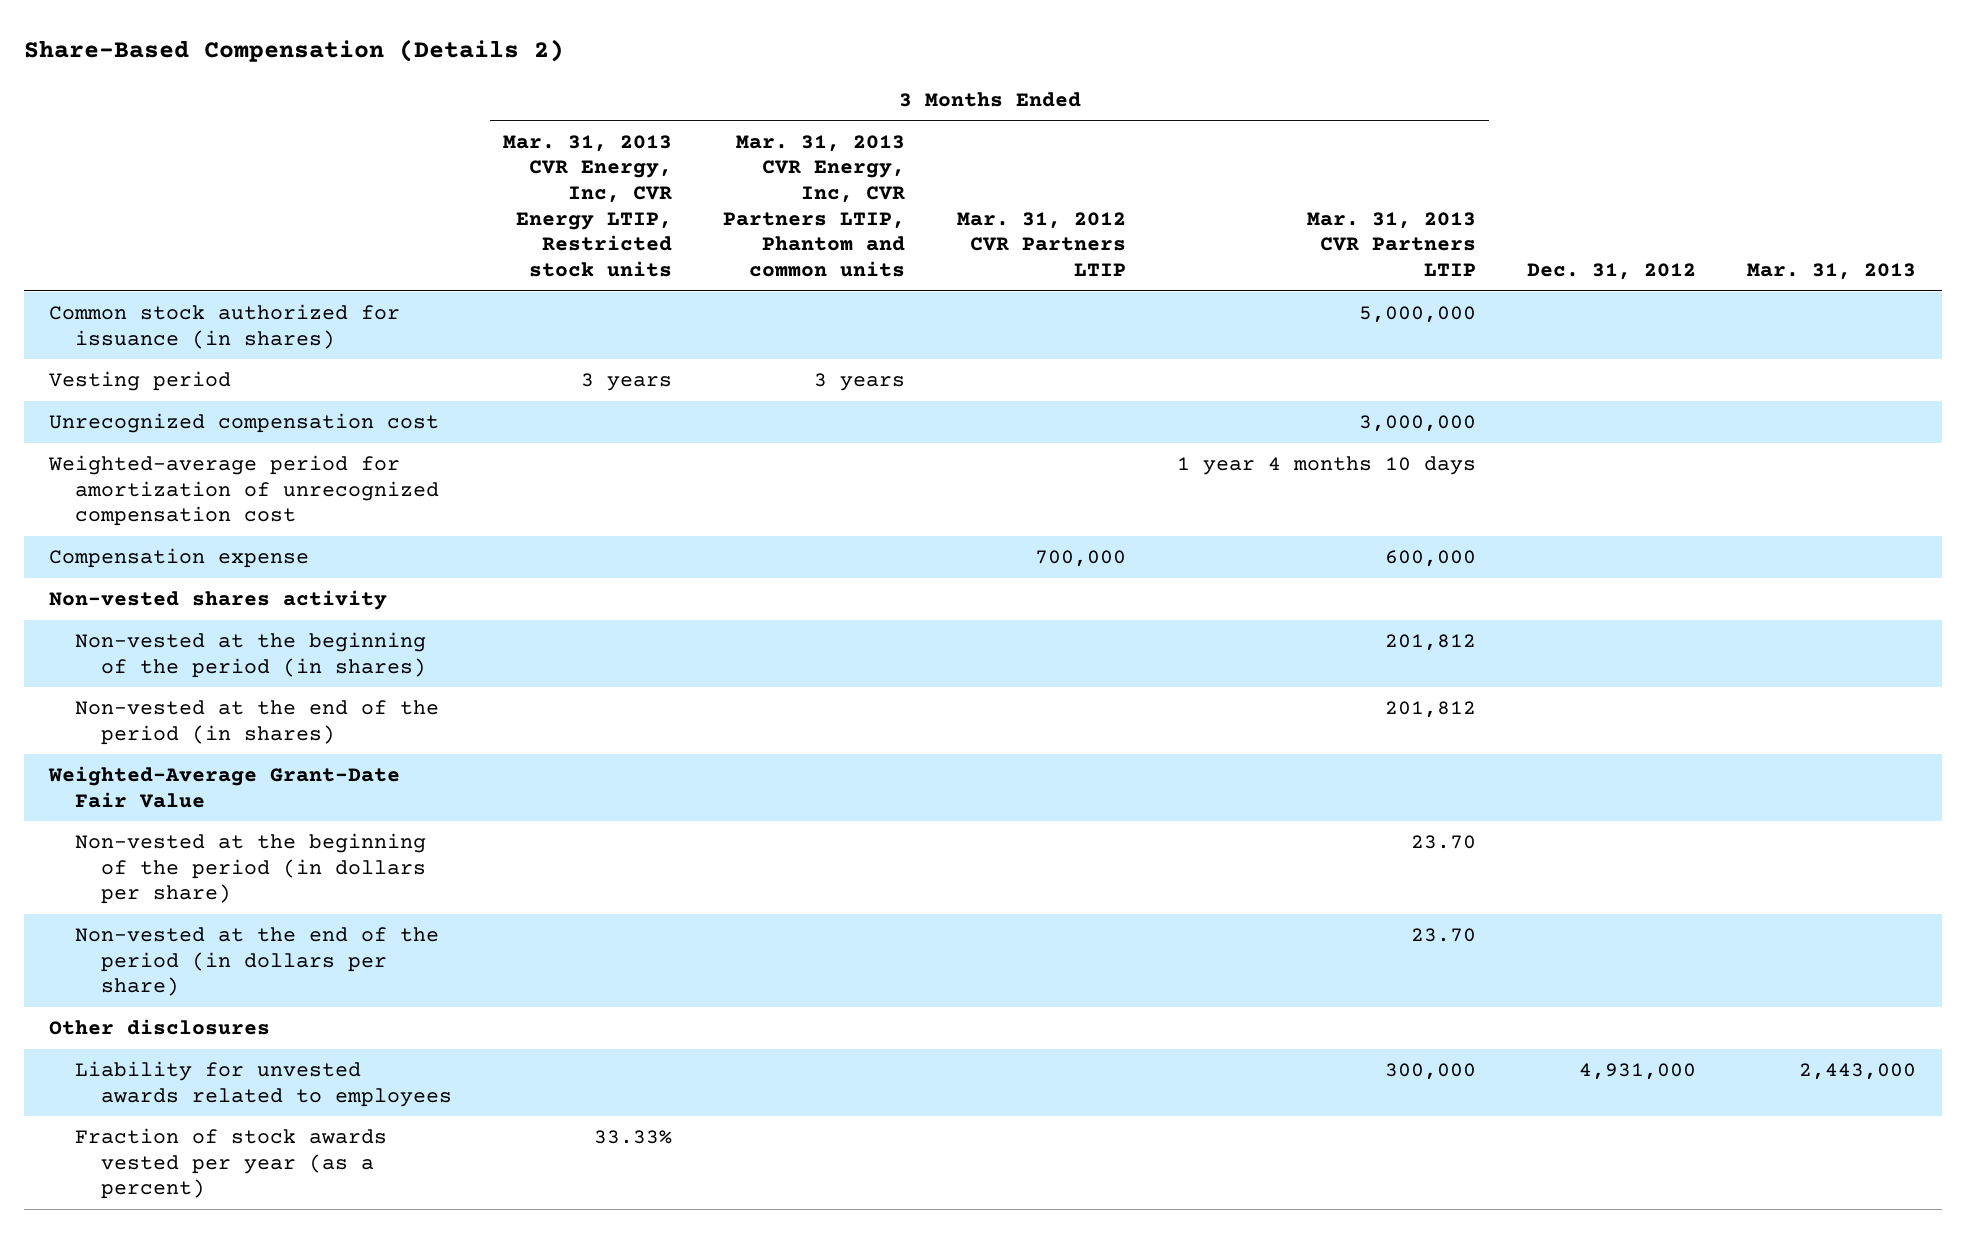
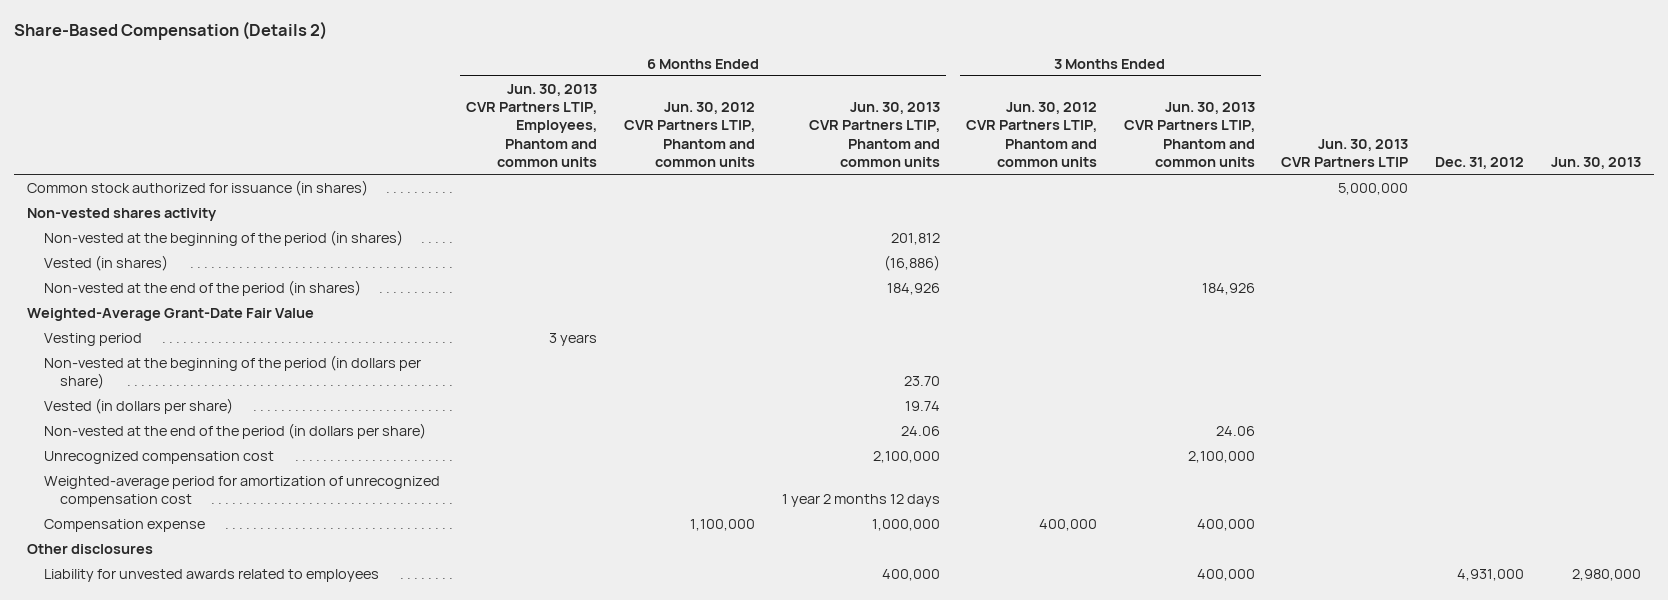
- | 3 Months Ended Mar. 31, 2013 CVR Energy, Inc, CVR Energy LTIP, Restricted stock units | 3 Months Ended Mar. 31, 2013 CVR Energy, Inc, CVR Partners LTIP, Phantom and common units | 3 Months Ended Mar. 31, 2012 CVR Partners LTIP | 3 Months Ended Mar. 31, 2013 CVR Partners LTIP | Dec. 31, 2012 | Mar. 31, 2013
+ | 6 Months Ended Jun. 30, 2013 CVR Partners LTIP, Employees, Phantom and common units | 6 Months Ended Jun. 30, 2012 CVR Partners LTIP, Phantom and common units | 6 Months Ended Jun. 30, 2013 CVR Partners LTIP, Phantom and common units | 3 Months Ended Jun. 30, 2012 CVR Partners LTIP, Phantom and common units | 3 Months Ended Jun. 30, 2013 CVR Partners LTIP, Phantom and common units | Jun. 30, 2013 CVR Partners LTIP | Dec. 31, 2012 | Jun. 30, 2013
+ Vested (in shares) | | | (16,886) | | | | |
moved down: Vesting period | 3 years | | | | | | |
+ Vested (in dollars per share) | | | 19.74 | | | | |
moved down: Unrecognized compensation cost | | | 2,100,000 | | 2,100,000 | | |
moved down: Weighted-average period for amortization of unrecognized compensation cost | | | 1 year 2 months 12 days | | | | |
moved down: Compensation expense | | 1,100,000 | 1,000,000 | 400,000 | 400,000 | | |
- Fraction of stock awards vested per year (as a percent) | 33.33% | | | | |

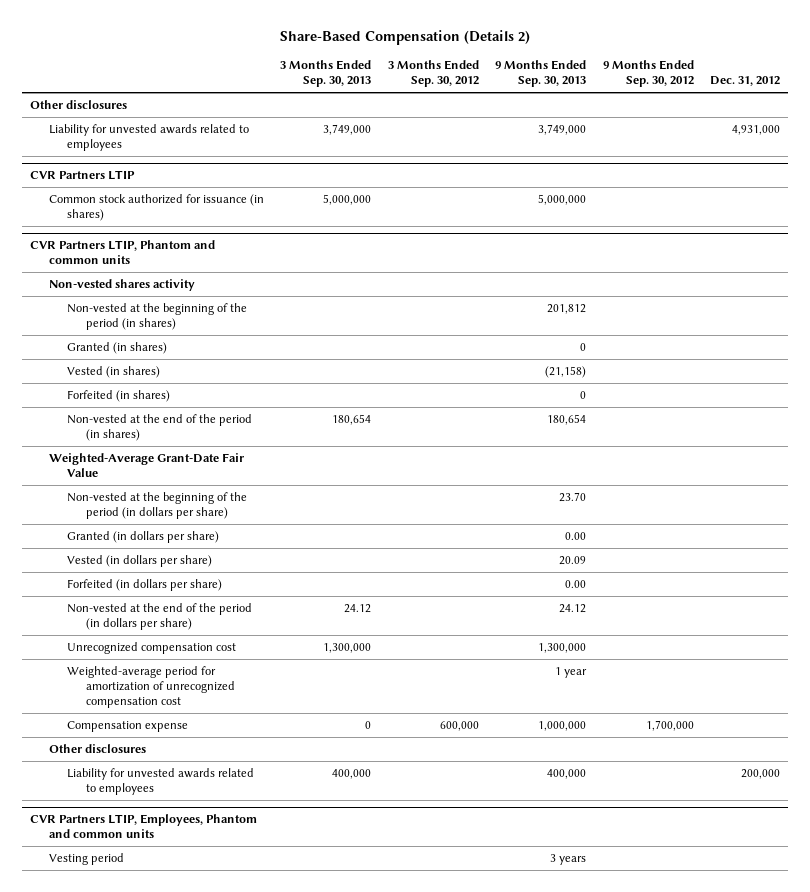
- | 6 Months Ended Jun. 30, 2013 CVR Partners LTIP, Employees, Phantom and common units | 6 Months Ended Jun. 30, 2012 CVR Partners LTIP, Phantom and common units | 6 Months Ended Jun. 30, 2013 CVR Partners LTIP, Phantom and common units | 3 Months Ended Jun. 30, 2012 CVR Partners LTIP, Phantom and common units | 3 Months Ended Jun. 30, 2013 CVR Partners LTIP, Phantom and common units | Jun. 30, 2013 CVR Partners LTIP | Dec. 31, 2012 | Jun. 30, 2013
+ | 3 Months Ended Sep. 30, 2013 | 3 Months Ended Sep. 30, 2012 | 9 Months Ended Sep. 30, 2013 | 9 Months Ended Sep. 30, 2012 | Dec. 31, 2012
- Common stock authorized for issuance (in shares) | | | | | | 5,000,000 | |
- Non-vested shares activity
- Non-vested at the beginning of the period (in shares) | | | 201,812 | | | | |
- Vested (in shares) | | | (16,886) | | | | |
- Non-vested at the end of the period (in shares) | | | 184,926 | | 184,926 | | |
- Weighted-Average Grant-Date Fair Value
- Vesting period | 3 years | | | | | | |
- Non-vested at the beginning of the period (in dollars per share) | | | 23.70 | | | | |
- Vested (in dollars per share) | | | 19.74 | | | | |
- Non-vested at the end of the period (in dollars per share) | | | 24.06 | | 24.06 | | |
- Unrecognized compensation cost | | | 2,100,000 | | 2,100,000 | | |
- Weighted-average period for amortization of unrecognized compensation cost | | | 1 year 2 months 12 days | | | | |
- Compensation expense | | 1,100,000 | 1,000,000 | 400,000 | 400,000 | | |
+ CVR Partners LTIP
+ Common stock authorized for issuance (in shares) | 5,000,000 | | 5,000,000 | |
+ CVR Partners LTIP, Phantom and common units
+ Non-vested shares activity
+ Non-vested at the beginning of the period (in shares) | | | 201,812 | |
+ Granted (in shares) | | | 0 | |
+ Vested (in shares) | | | (21,158) | |
+ Forfeited (in shares) | | | 0 | |
+ Non-vested at the end of the period (in shares) | 180,654 | | 180,654 | |
+ Weighted-Average Grant-Date Fair Value
+ Non-vested at the beginning of the period (in dollars per share) | | | 23.70 | |
+ Granted (in dollars per share) | | | 0.00 | |
+ Vested (in dollars per share) | | | 20.09 | |
+ Forfeited (in dollars per share) | | | 0.00 | |
+ Non-vested at the end of the period (in dollars per share) | 24.12 | | 24.12 | |
+ Unrecognized compensation cost | 1,300,000 | | 1,300,000 | |
+ Weighted-average period for amortization of unrecognized compensation cost | | | 1 year | |
+ Compensation expense | 0 | 600,000 | 1,000,000 | 1,700,000 |
+ Other disclosures
+ Liability for unvested awards related to employees | 400,000 | | 400,000 | | 200,000
+ CVR Partners LTIP, Employees, Phantom and common units
+ Vesting period | | | 3 years | |

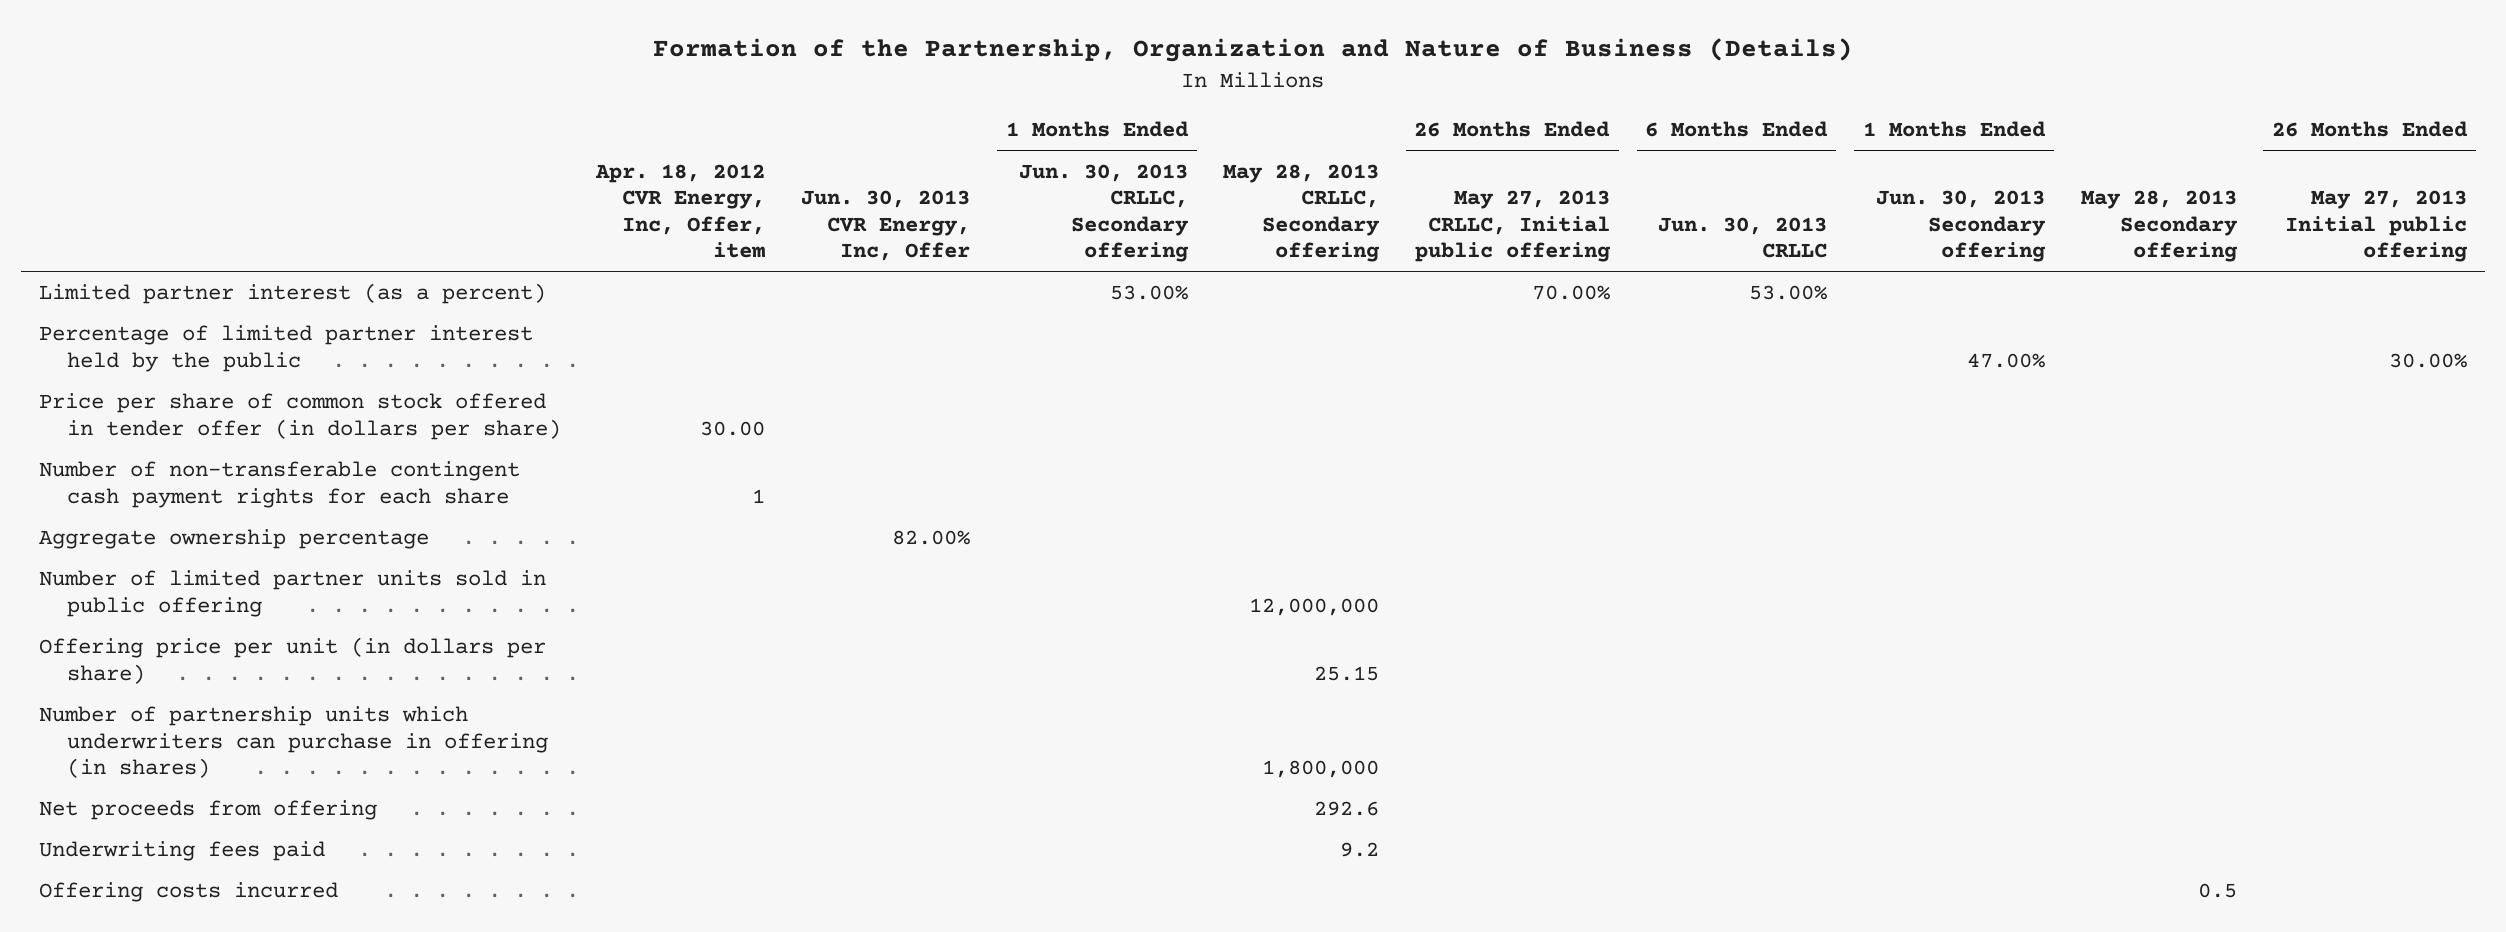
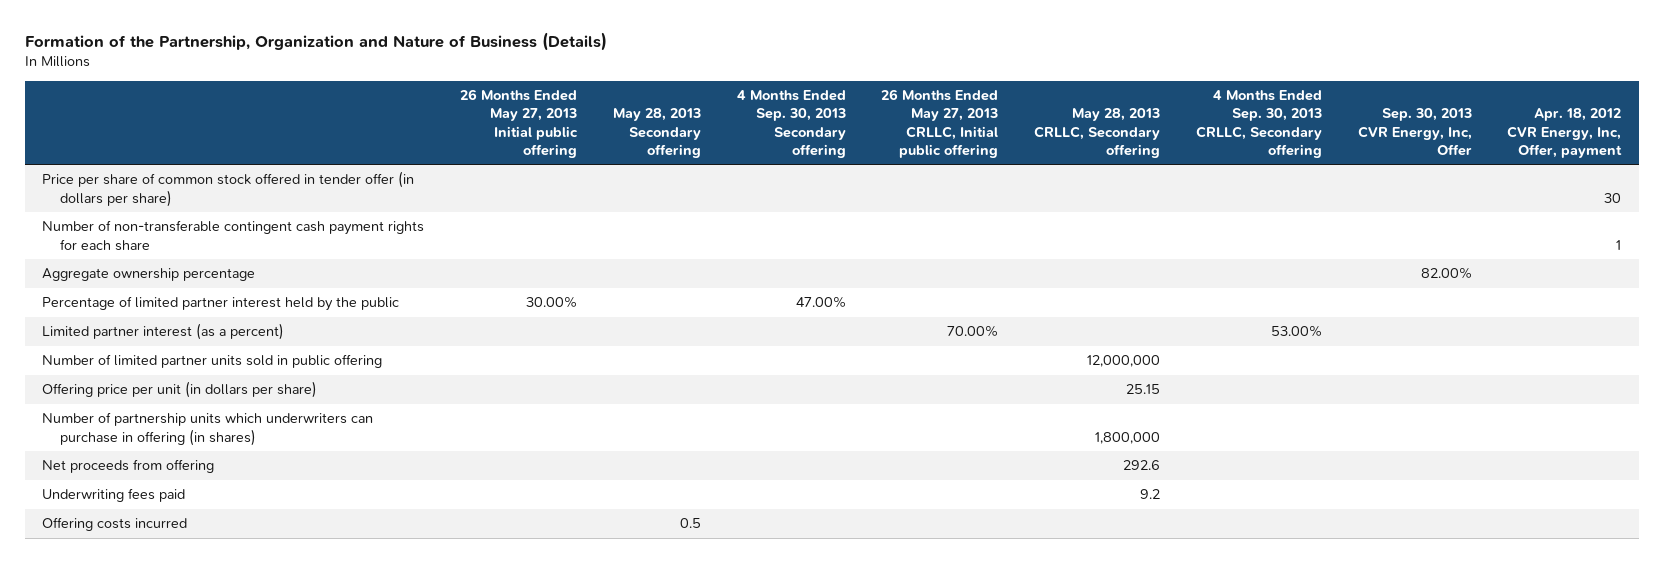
- | Apr. 18, 2012 CVR Energy, Inc, Offer, item | Jun. 30, 2013 CVR Energy, Inc, Offer | 1 Months Ended Jun. 30, 2013 CRLLC, Secondary offering | May 28, 2013 CRLLC, Secondary offering | 26 Months Ended May 27, 2013 CRLLC, Initial public offering | 6 Months Ended Jun. 30, 2013 CRLLC | 1 Months Ended Jun. 30, 2013 Secondary offering | May 28, 2013 Secondary offering | 26 Months Ended May 27, 2013 Initial public offering
+ | 26 Months Ended May 27, 2013 Initial public offering | May 28, 2013 Secondary offering | 4 Months Ended Sep. 30, 2013 Secondary offering | 26 Months Ended May 27, 2013 CRLLC, Initial public offering | May 28, 2013 CRLLC, Secondary offering | 4 Months Ended Sep. 30, 2013 CRLLC, Secondary offering | Sep. 30, 2013 CVR Energy, Inc, Offer | Apr. 18, 2012 CVR Energy, Inc, Offer, payment
moved down: Percentage of limited partner interest held by the public | 30.00% | | 47.00% | | | | |
moved down: Limited partner interest (as a percent) | | | | 70.00% | | 53.00% | |

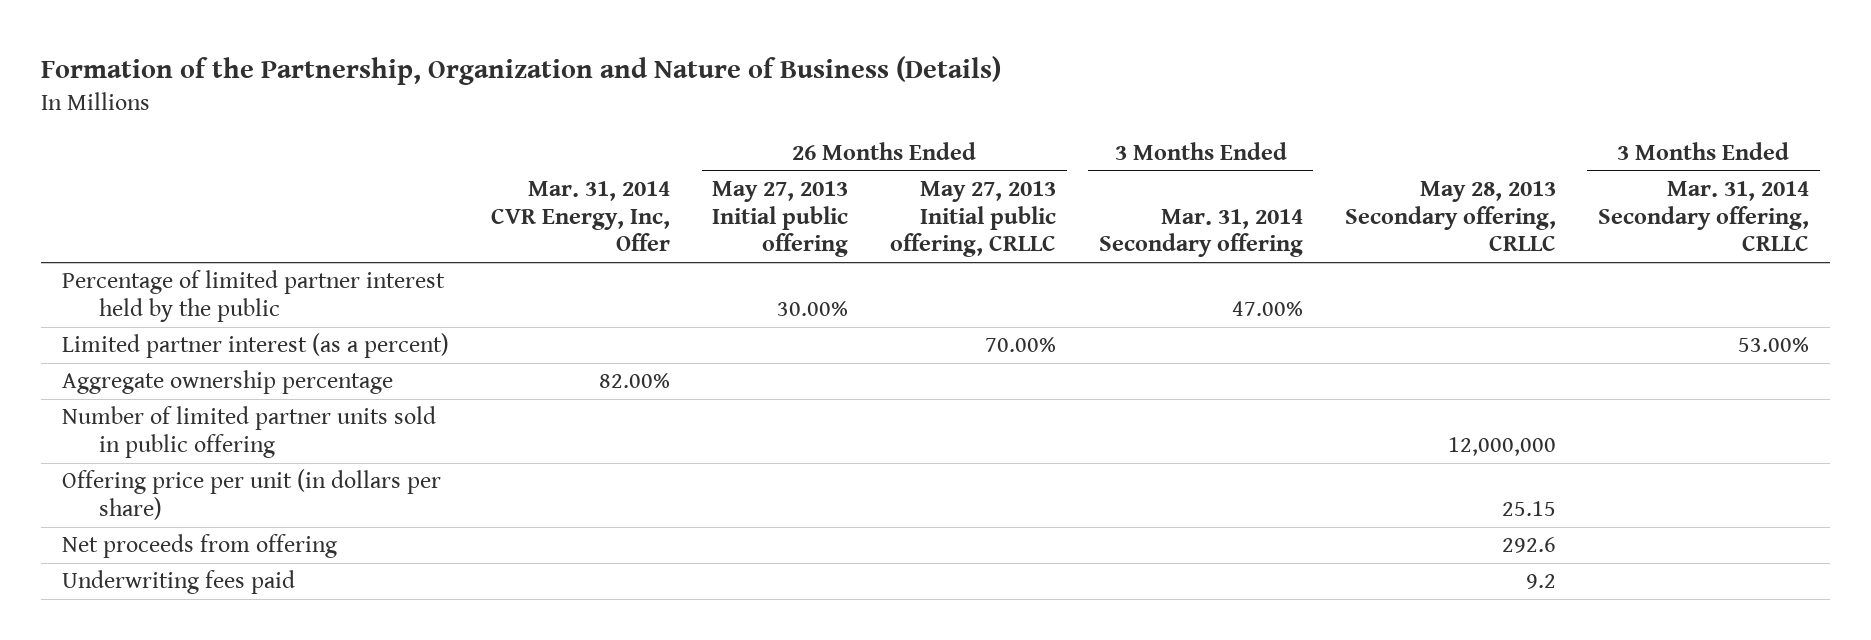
- | 26 Months Ended May 27, 2013 Initial public offering | May 28, 2013 Secondary offering | 4 Months Ended Sep. 30, 2013 Secondary offering | 26 Months Ended May 27, 2013 CRLLC, Initial public offering | May 28, 2013 CRLLC, Secondary offering | 4 Months Ended Sep. 30, 2013 CRLLC, Secondary offering | Sep. 30, 2013 CVR Energy, Inc, Offer | Apr. 18, 2012 CVR Energy, Inc, Offer, payment
+ | Mar. 31, 2014 CVR Energy, Inc, Offer | 26 Months Ended May 27, 2013 Initial public offering | 26 Months Ended May 27, 2013 Initial public offering, CRLLC | 3 Months Ended Mar. 31, 2014 Secondary offering | May 28, 2013 Secondary offering, CRLLC | 3 Months Ended Mar. 31, 2014 Secondary offering, CRLLC
- Price per share of common stock offered in tender offer (in dollars per share) | | | | | | | | 30
- Number of non-transferable contingent cash payment rights for each share | | | | | | | | 1
moved down: Aggregate ownership percentage | 82.00% | | | | |
- Number of partnership units which underwriters can purchase in offering (in shares) | | | | | 1,800,000 | | |
- Offering costs incurred | | 0.5 | | | | | |

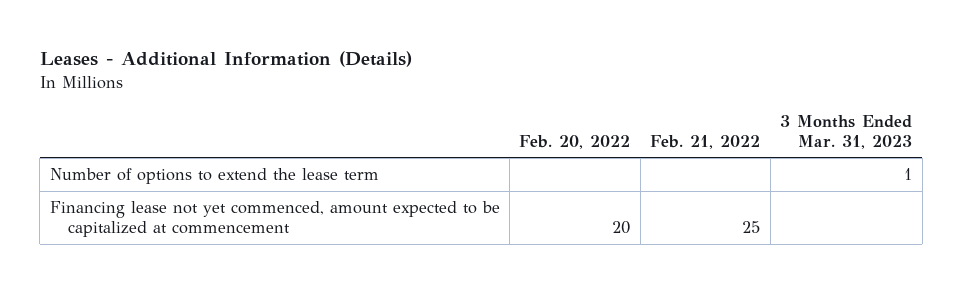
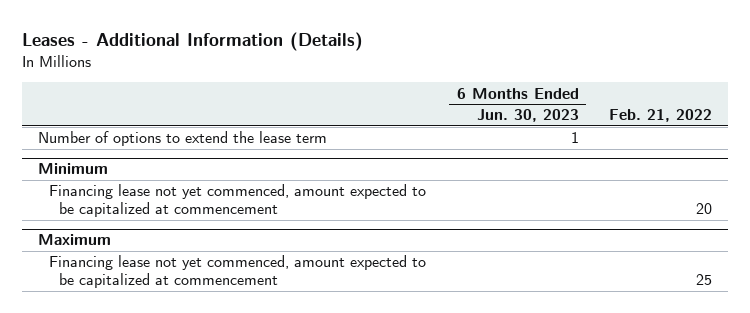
- | Feb. 20, 2022 | Feb. 21, 2022 | 3 Months Ended Mar. 31, 2023
+ | 6 Months Ended Jun. 30, 2023 | Feb. 21, 2022
- Financing lease not yet commenced, amount expected to be capitalized at commencement | 20 | 25 |
+ Minimum
+ Financing lease not yet commenced, amount expected to be capitalized at commencement | | 20
+ Maximum
+ Financing lease not yet commenced, amount expected to be capitalized at commencement | | 25

